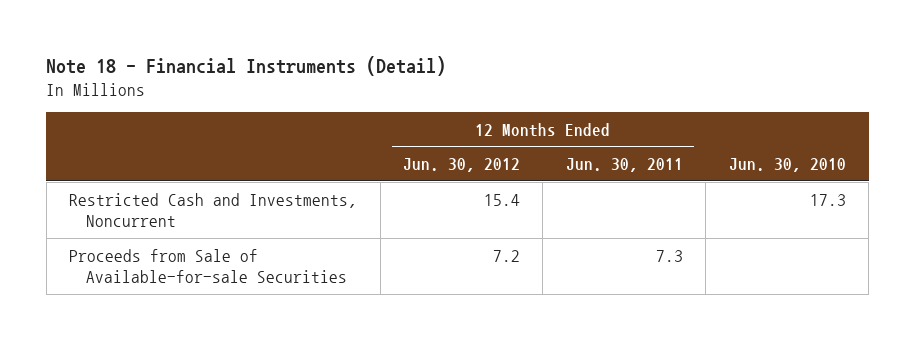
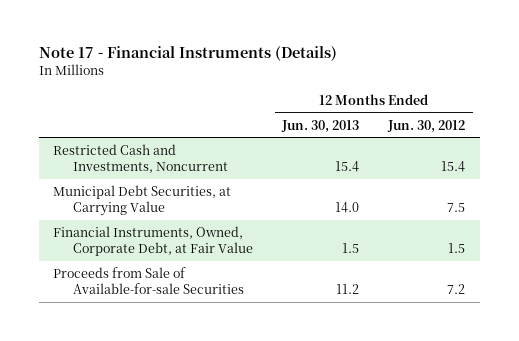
- Note 18 - Financial Instruments (Detail)
+ Note 17 - Financial Instruments (Details)
- | 12 Months Ended Jun. 30, 2012 | 12 Months Ended Jun. 30, 2011 | Jun. 30, 2010
+ | 12 Months Ended Jun. 30, 2013 | 12 Months Ended Jun. 30, 2012
+ Municipal Debt Securities, at Carrying Value | 14.0 | 7.5
+ Financial Instruments, Owned, Corporate Debt, at Fair Value | 1.5 | 1.5

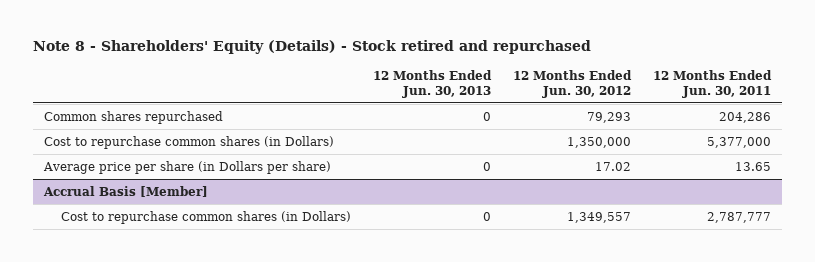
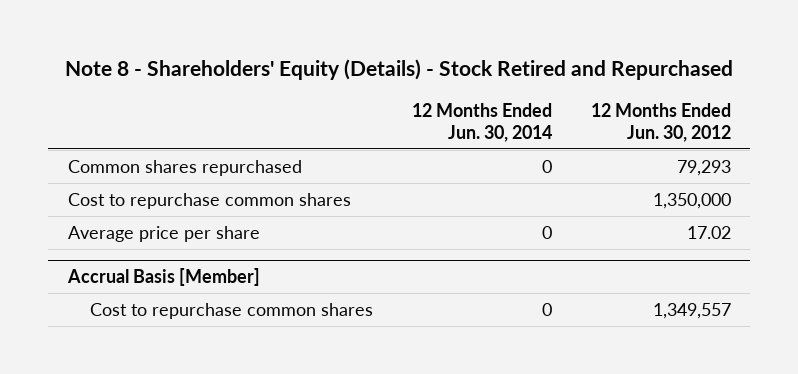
- Note 8 - Shareholders' Equity (Details) - Stock retired and repurchased
+ Note 8 - Shareholders' Equity (Details) - Stock Retired and Repurchased
- | 12 Months Ended Jun. 30, 2013 | 12 Months Ended Jun. 30, 2012 | 12 Months Ended Jun. 30, 2011
+ | 12 Months Ended Jun. 30, 2014 | 12 Months Ended Jun. 30, 2012
- Cost to repurchase common shares (in Dollars) | | 1,350,000 | 5,377,000
- Average price per share (in Dollars per share) | 0 | 17.02 | 13.65
+ Cost to repurchase common shares | | 1,350,000
+ Average price per share | 0 | 17.02
@ Accrual Basis [Member]
- Cost to repurchase common shares (in Dollars) | 0 | 1,349,557 | 2,787,777
+ Cost to repurchase common shares | 0 | 1,349,557

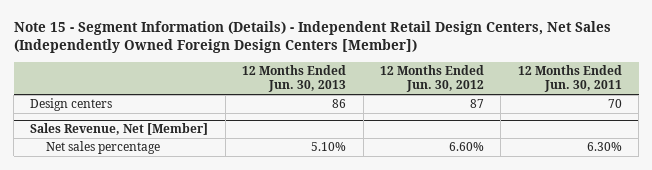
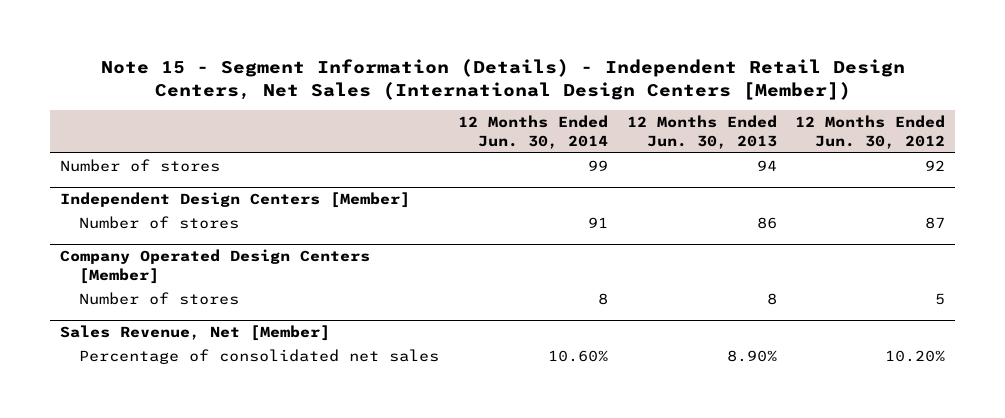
- Note 15 - Segment Information (Details) - Independent Retail Design Centers, Net Sales (Independently Owned Foreign Design Centers [Member])
+ Note 15 - Segment Information (Details) - Independent Retail Design Centers, Net Sales (International Design Centers [Member])
- | 12 Months Ended Jun. 30, 2013 | 12 Months Ended Jun. 30, 2012 | 12 Months Ended Jun. 30, 2011
+ | 12 Months Ended Jun. 30, 2014 | 12 Months Ended Jun. 30, 2013 | 12 Months Ended Jun. 30, 2012
- Design centers | 86 | 87 | 70
+ Number of stores | 99 | 94 | 92
+ Independent Design Centers [Member]
+ Number of stores | 91 | 86 | 87
+ Company Operated Design Centers [Member]
+ Number of stores | 8 | 8 | 5
@ Sales Revenue, Net [Member]
- Net sales percentage | 5.10% | 6.60% | 6.30%
+ Percentage of consolidated net sales | 10.60% | 8.90% | 10.20%

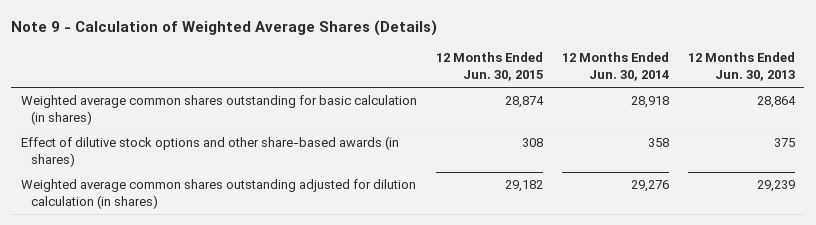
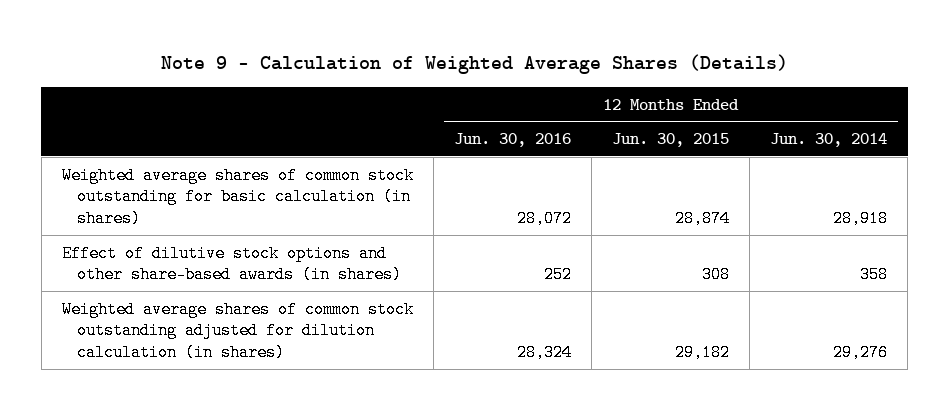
- | 12 Months Ended Jun. 30, 2015 | 12 Months Ended Jun. 30, 2014 | 12 Months Ended Jun. 30, 2013
+ | 12 Months Ended Jun. 30, 2016 | 12 Months Ended Jun. 30, 2015 | 12 Months Ended Jun. 30, 2014
- Weighted average common shares outstanding for basic calculation (in shares) | 28,874 | 28,918 | 28,864
+ Weighted average shares of common stock outstanding for basic calculation (in shares) | 28,072 | 28,874 | 28,918
- Weighted average common shares outstanding adjusted for dilution calculation (in shares) | 29,182 | 29,276 | 29,239
+ Weighted average shares of common stock outstanding adjusted for dilution calculation (in shares) | 28,324 | 29,182 | 29,276

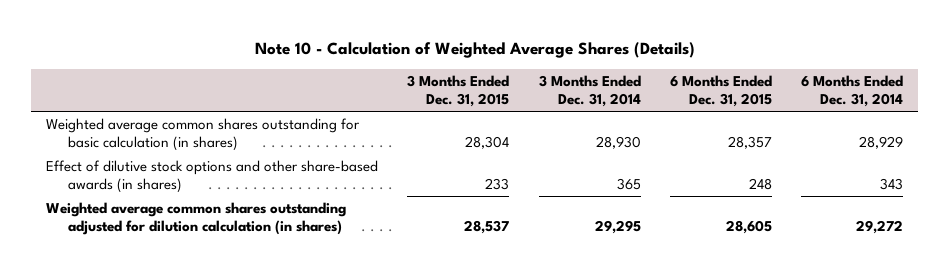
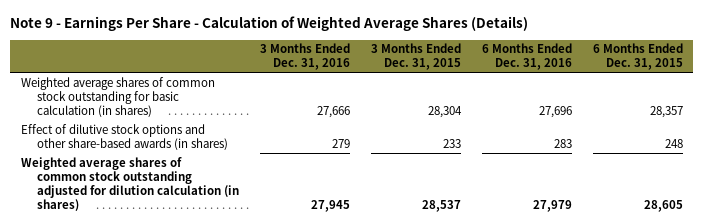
- Note 10 - Calculation of Weighted Average Shares (Details)
+ Note 9 - Earnings Per Share - Calculation of Weighted Average Shares (Details)
- | 3 Months Ended Dec. 31, 2015 | 3 Months Ended Dec. 31, 2014 | 6 Months Ended Dec. 31, 2015 | 6 Months Ended Dec. 31, 2014
+ | 3 Months Ended Dec. 31, 2016 | 3 Months Ended Dec. 31, 2015 | 6 Months Ended Dec. 31, 2016 | 6 Months Ended Dec. 31, 2015
- Weighted average common shares outstanding for basic calculation (in shares) | 28,304 | 28,930 | 28,357 | 28,929
+ Weighted average shares of common stock outstanding for basic calculation (in shares) | 27,666 | 28,304 | 27,696 | 28,357
- Weighted average common shares outstanding adjusted for dilution calculation (in shares) | 28,537 | 29,295 | 28,605 | 29,272
+ Weighted average shares of common stock outstanding adjusted for dilution calculation (in shares) | 27,945 | 28,537 | 27,979 | 28,605

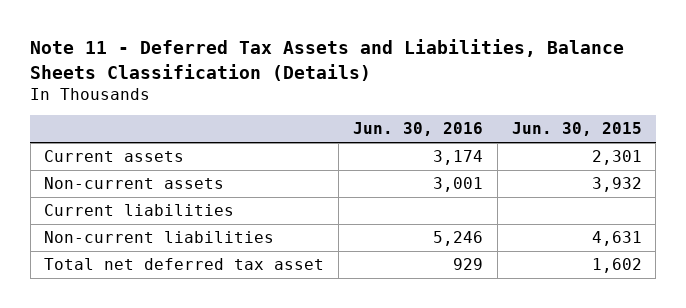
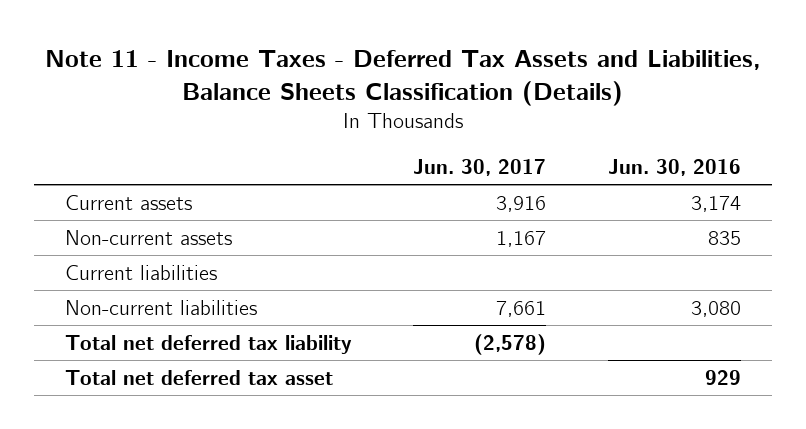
- Note 11 - Deferred Tax Assets and Liabilities, Balance Sheets Classification (Details)
+ Note 11 - Income Taxes - Deferred Tax Assets and Liabilities, Balance Sheets Classification (Details)
- | Jun. 30, 2016 | Jun. 30, 2015
+ | Jun. 30, 2017 | Jun. 30, 2016
- Non-current assets | 3,001 | 3,932
+ Non-current assets | 1,167 | 835
- Non-current liabilities | 5,246 | 4,631
+ Non-current liabilities | 7,661 | 3,080
+ Total net deferred tax liability | (2,578) |

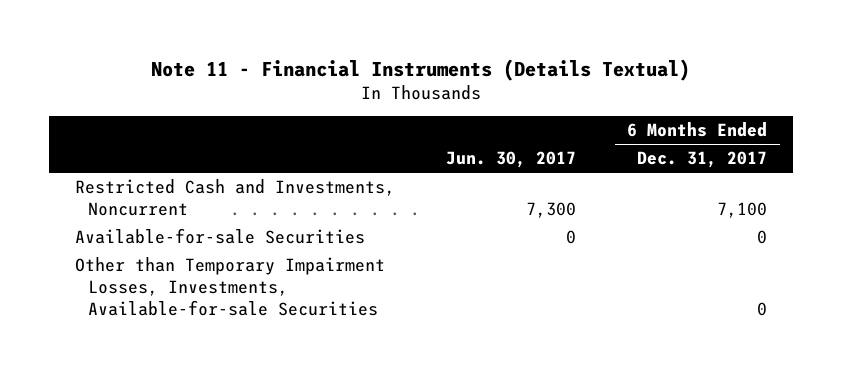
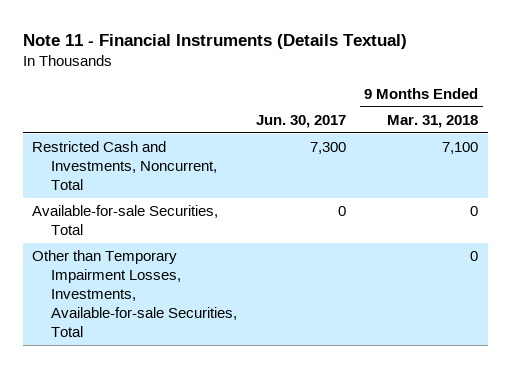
- | Jun. 30, 2017 | 6 Months Ended Dec. 31, 2017
+ | Jun. 30, 2017 | 9 Months Ended Mar. 31, 2018
- Restricted Cash and Investments, Noncurrent | 7,300 | 7,100
- Available-for-sale Securities | 0 | 0
- Other than Temporary Impairment Losses, Investments, Available-for-sale Securities | | 0
+ Restricted Cash and Investments, Noncurrent, Total | 7,300 | 7,100
+ Available-for-sale Securities, Total | 0 | 0
+ Other than Temporary Impairment Losses, Investments, Available-for-sale Securities, Total | | 0

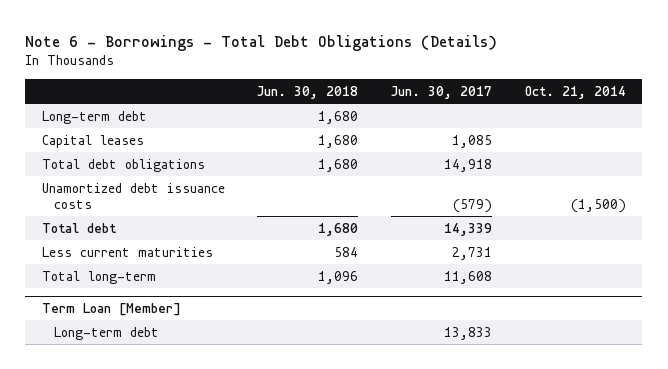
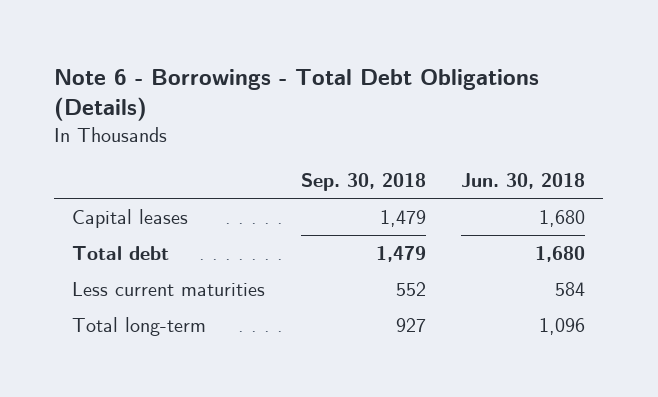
- | Jun. 30, 2018 | Jun. 30, 2017 | Oct. 21, 2014
+ | Sep. 30, 2018 | Jun. 30, 2018
- Long-term debt | 1,680 | |
- Total debt obligations | 1,680 | 14,918 |
- Unamortized debt issuance costs | | (579) | (1,500)
- Term Loan [Member]
- Long-term debt | | 13,833 |

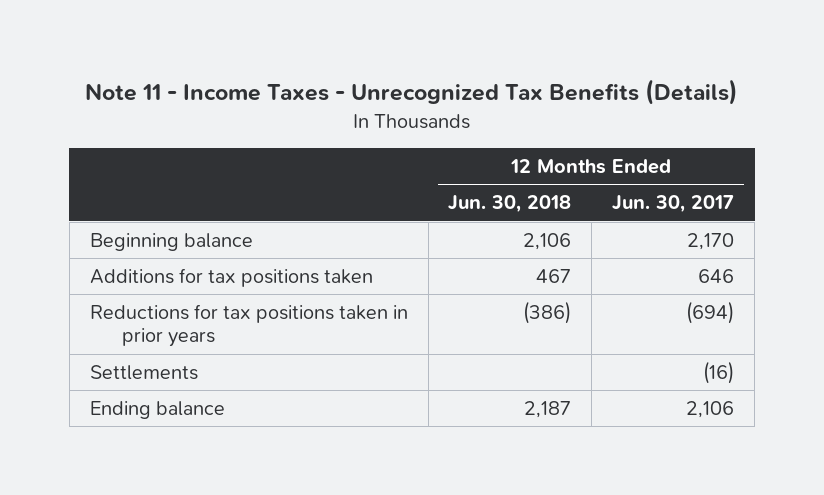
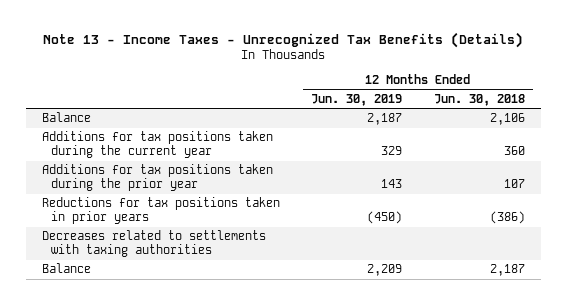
- Note 11 - Income Taxes - Unrecognized Tax Benefits (Details)
+ Note 13 - Income Taxes - Unrecognized Tax Benefits (Details)
- | 12 Months Ended Jun. 30, 2018 | 12 Months Ended Jun. 30, 2017
+ | 12 Months Ended Jun. 30, 2019 | 12 Months Ended Jun. 30, 2018
- Beginning balance | 2,106 | 2,170
- Additions for tax positions taken | 467 | 646
+ Balance | 2,187 | 2,106
+ Additions for tax positions taken during the current year | 329 | 360
+ Additions for tax positions taken during the prior year | 143 | 107
- Settlements | | (16)
- Ending balance | 2,187 | 2,106
+ Decreases related to settlements with taxing authorities
+ Balance | 2,209 | 2,187

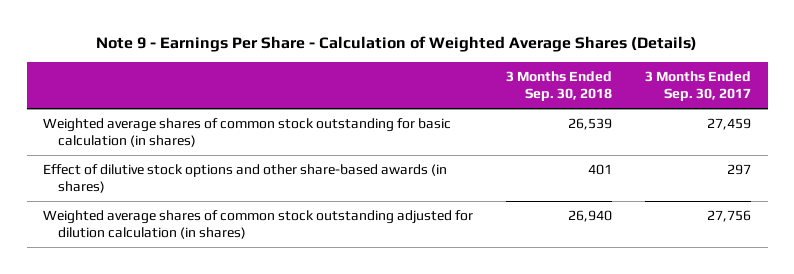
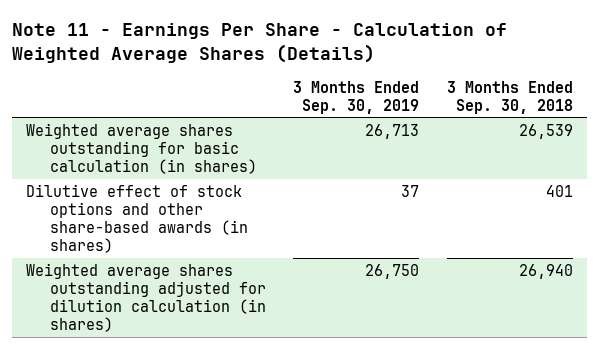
- Note 9 - Earnings Per Share - Calculation of Weighted Average Shares (Details)
+ Note 11 - Earnings Per Share - Calculation of Weighted Average Shares (Details)
- | 3 Months Ended Sep. 30, 2018 | 3 Months Ended Sep. 30, 2017
+ | 3 Months Ended Sep. 30, 2019 | 3 Months Ended Sep. 30, 2018
- Weighted average shares of common stock outstanding for basic calculation (in shares) | 26,539 | 27,459
- Effect of dilutive stock options and other share-based awards (in shares) | 401 | 297
- Weighted average shares of common stock outstanding adjusted for dilution calculation (in shares) | 26,940 | 27,756
+ Weighted average shares outstanding for basic calculation (in shares) | 26,713 | 26,539
+ Dilutive effect of stock options and other share-based awards (in shares) | 37 | 401
+ Weighted average shares outstanding adjusted for dilution calculation (in shares) | 26,750 | 26,940

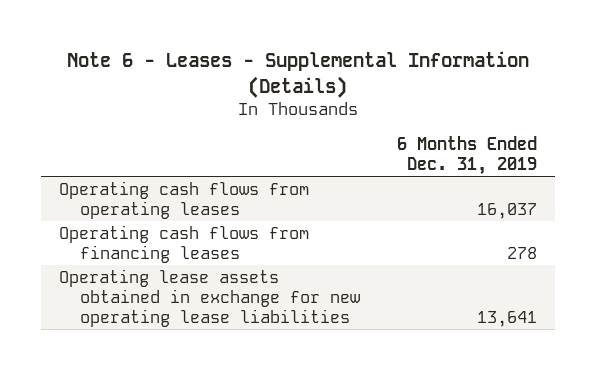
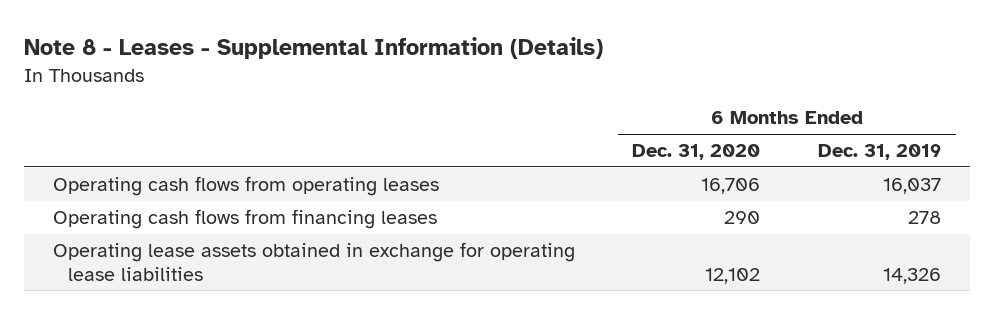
- Note 6 - Leases - Supplemental Information (Details)
+ Note 8 - Leases - Supplemental Information (Details)
- | 6 Months Ended Dec. 31, 2019
+ | 6 Months Ended Dec. 31, 2020 | 6 Months Ended Dec. 31, 2019
- Operating lease assets obtained in exchange for new operating lease liabilities | 13,641
+ Operating lease assets obtained in exchange for operating lease liabilities | 12,102 | 14,326

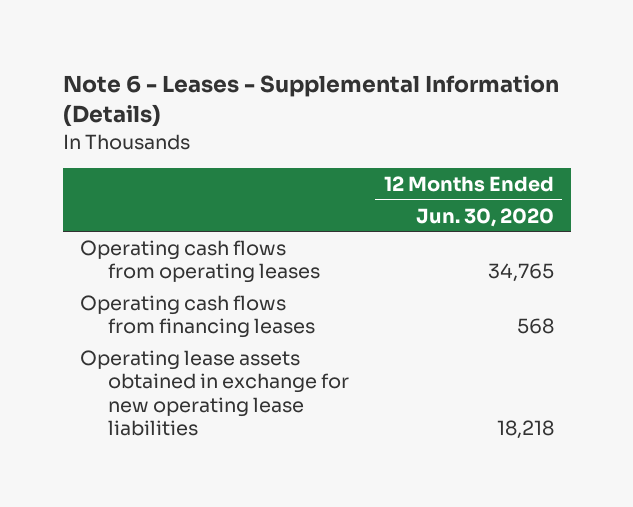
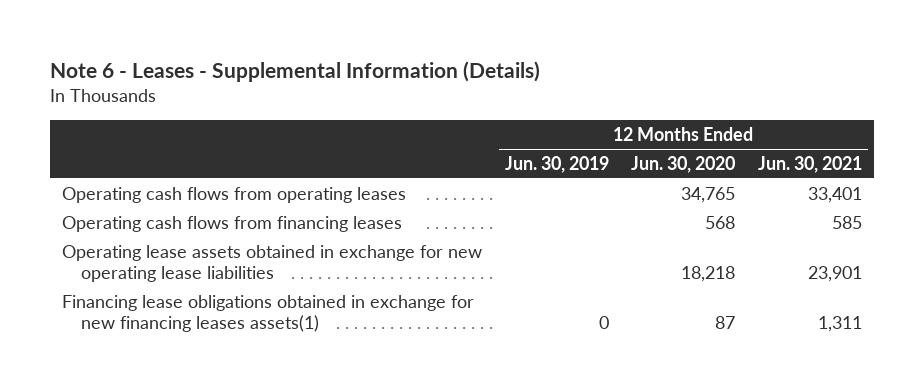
- | 12 Months Ended Jun. 30, 2020
+ | 12 Months Ended Jun. 30, 2019 | 12 Months Ended Jun. 30, 2020 | 12 Months Ended Jun. 30, 2021
+ Financing lease obligations obtained in exchange for new financing leases assets(1) | 0 | 87 | 1,311

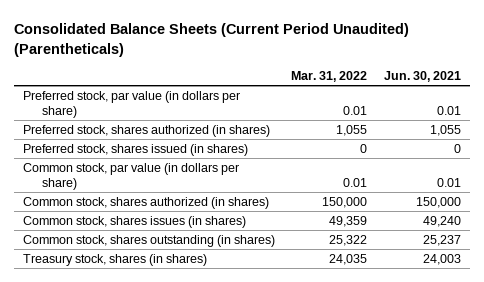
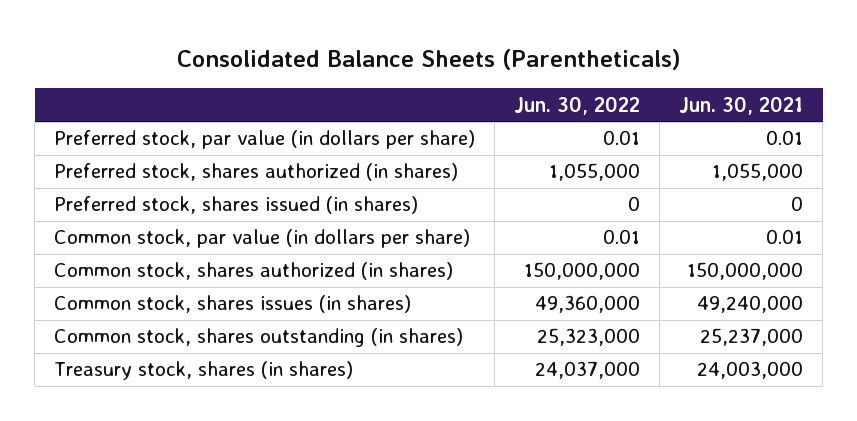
- Consolidated Balance Sheets (Current Period Unaudited) (Parentheticals)
+ Consolidated Balance Sheets (Parentheticals)
- | Mar. 31, 2022 | Jun. 30, 2021
+ | Jun. 30, 2022 | Jun. 30, 2021
- Preferred stock, shares authorized (in shares) | 1,055 | 1,055
+ Preferred stock, shares authorized (in shares) | 1,055,000 | 1,055,000
- Common stock, shares authorized (in shares) | 150,000 | 150,000
- Common stock, shares issues (in shares) | 49,359 | 49,240
- Common stock, shares outstanding (in shares) | 25,322 | 25,237
- Treasury stock, shares (in shares) | 24,035 | 24,003
+ Common stock, shares authorized (in shares) | 150,000,000 | 150,000,000
+ Common stock, shares issues (in shares) | 49,360,000 | 49,240,000
+ Common stock, shares outstanding (in shares) | 25,323,000 | 25,237,000
+ Treasury stock, shares (in shares) | 24,037,000 | 24,003,000

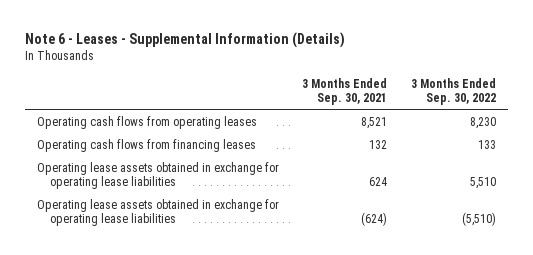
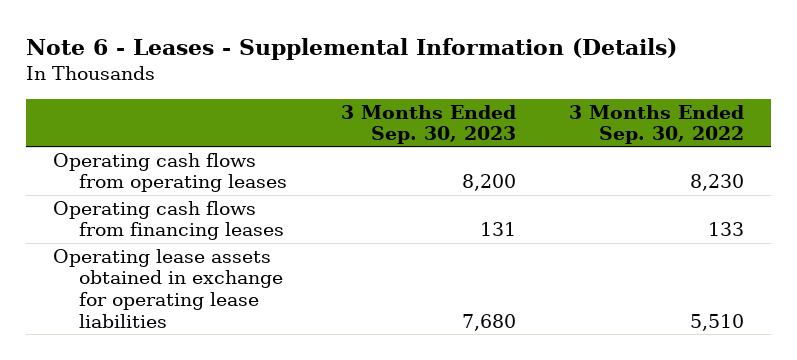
- | 3 Months Ended Sep. 30, 2021 | 3 Months Ended Sep. 30, 2022
+ | 3 Months Ended Sep. 30, 2023 | 3 Months Ended Sep. 30, 2022
- Operating lease assets obtained in exchange for operating lease liabilities | (624) | (5,510)

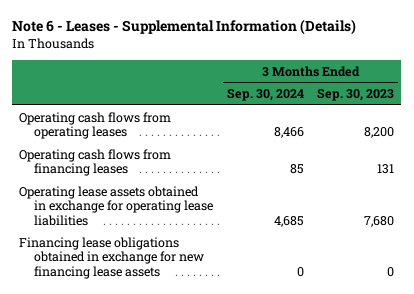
- | 3 Months Ended Sep. 30, 2023 | 3 Months Ended Sep. 30, 2022
+ | 3 Months Ended Sep. 30, 2024 | 3 Months Ended Sep. 30, 2023
+ Financing lease obligations obtained in exchange for new financing lease assets | 0 | 0

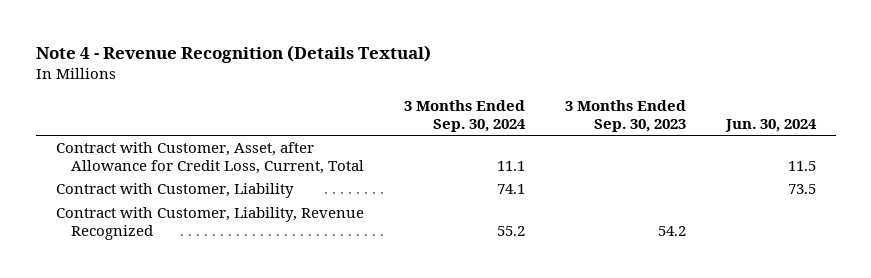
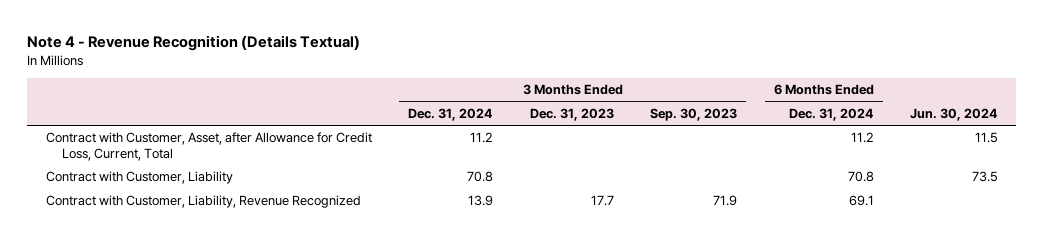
- | 3 Months Ended Sep. 30, 2024 | 3 Months Ended Sep. 30, 2023 | Jun. 30, 2024
+ | 3 Months Ended Dec. 31, 2024 | 3 Months Ended Dec. 31, 2023 | 3 Months Ended Sep. 30, 2023 | 6 Months Ended Dec. 31, 2024 | Jun. 30, 2024
- Contract with Customer, Liability, Revenue Recognized | 55.2 | 54.2 |
+ Contract with Customer, Liability, Revenue Recognized | 13.9 | 17.7 | 71.9 | 69.1 |

